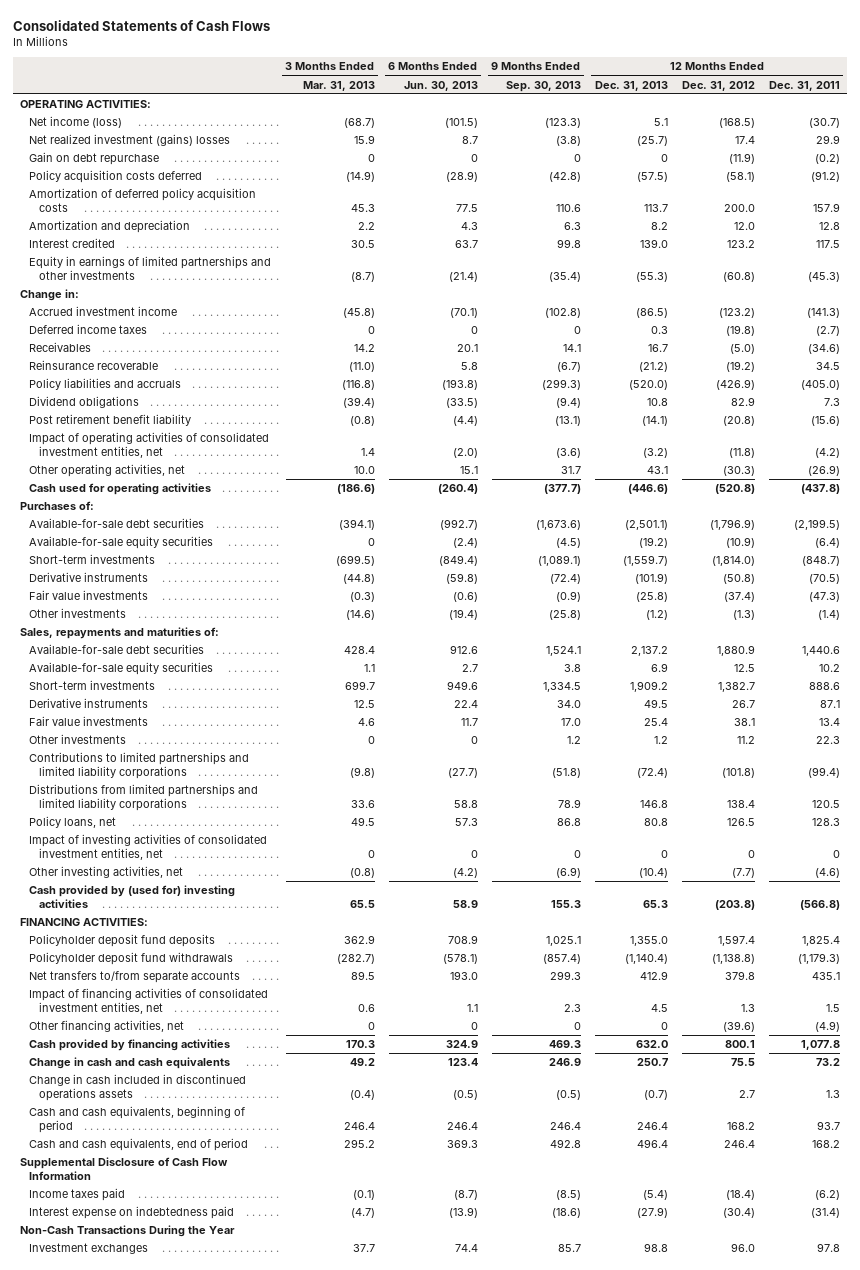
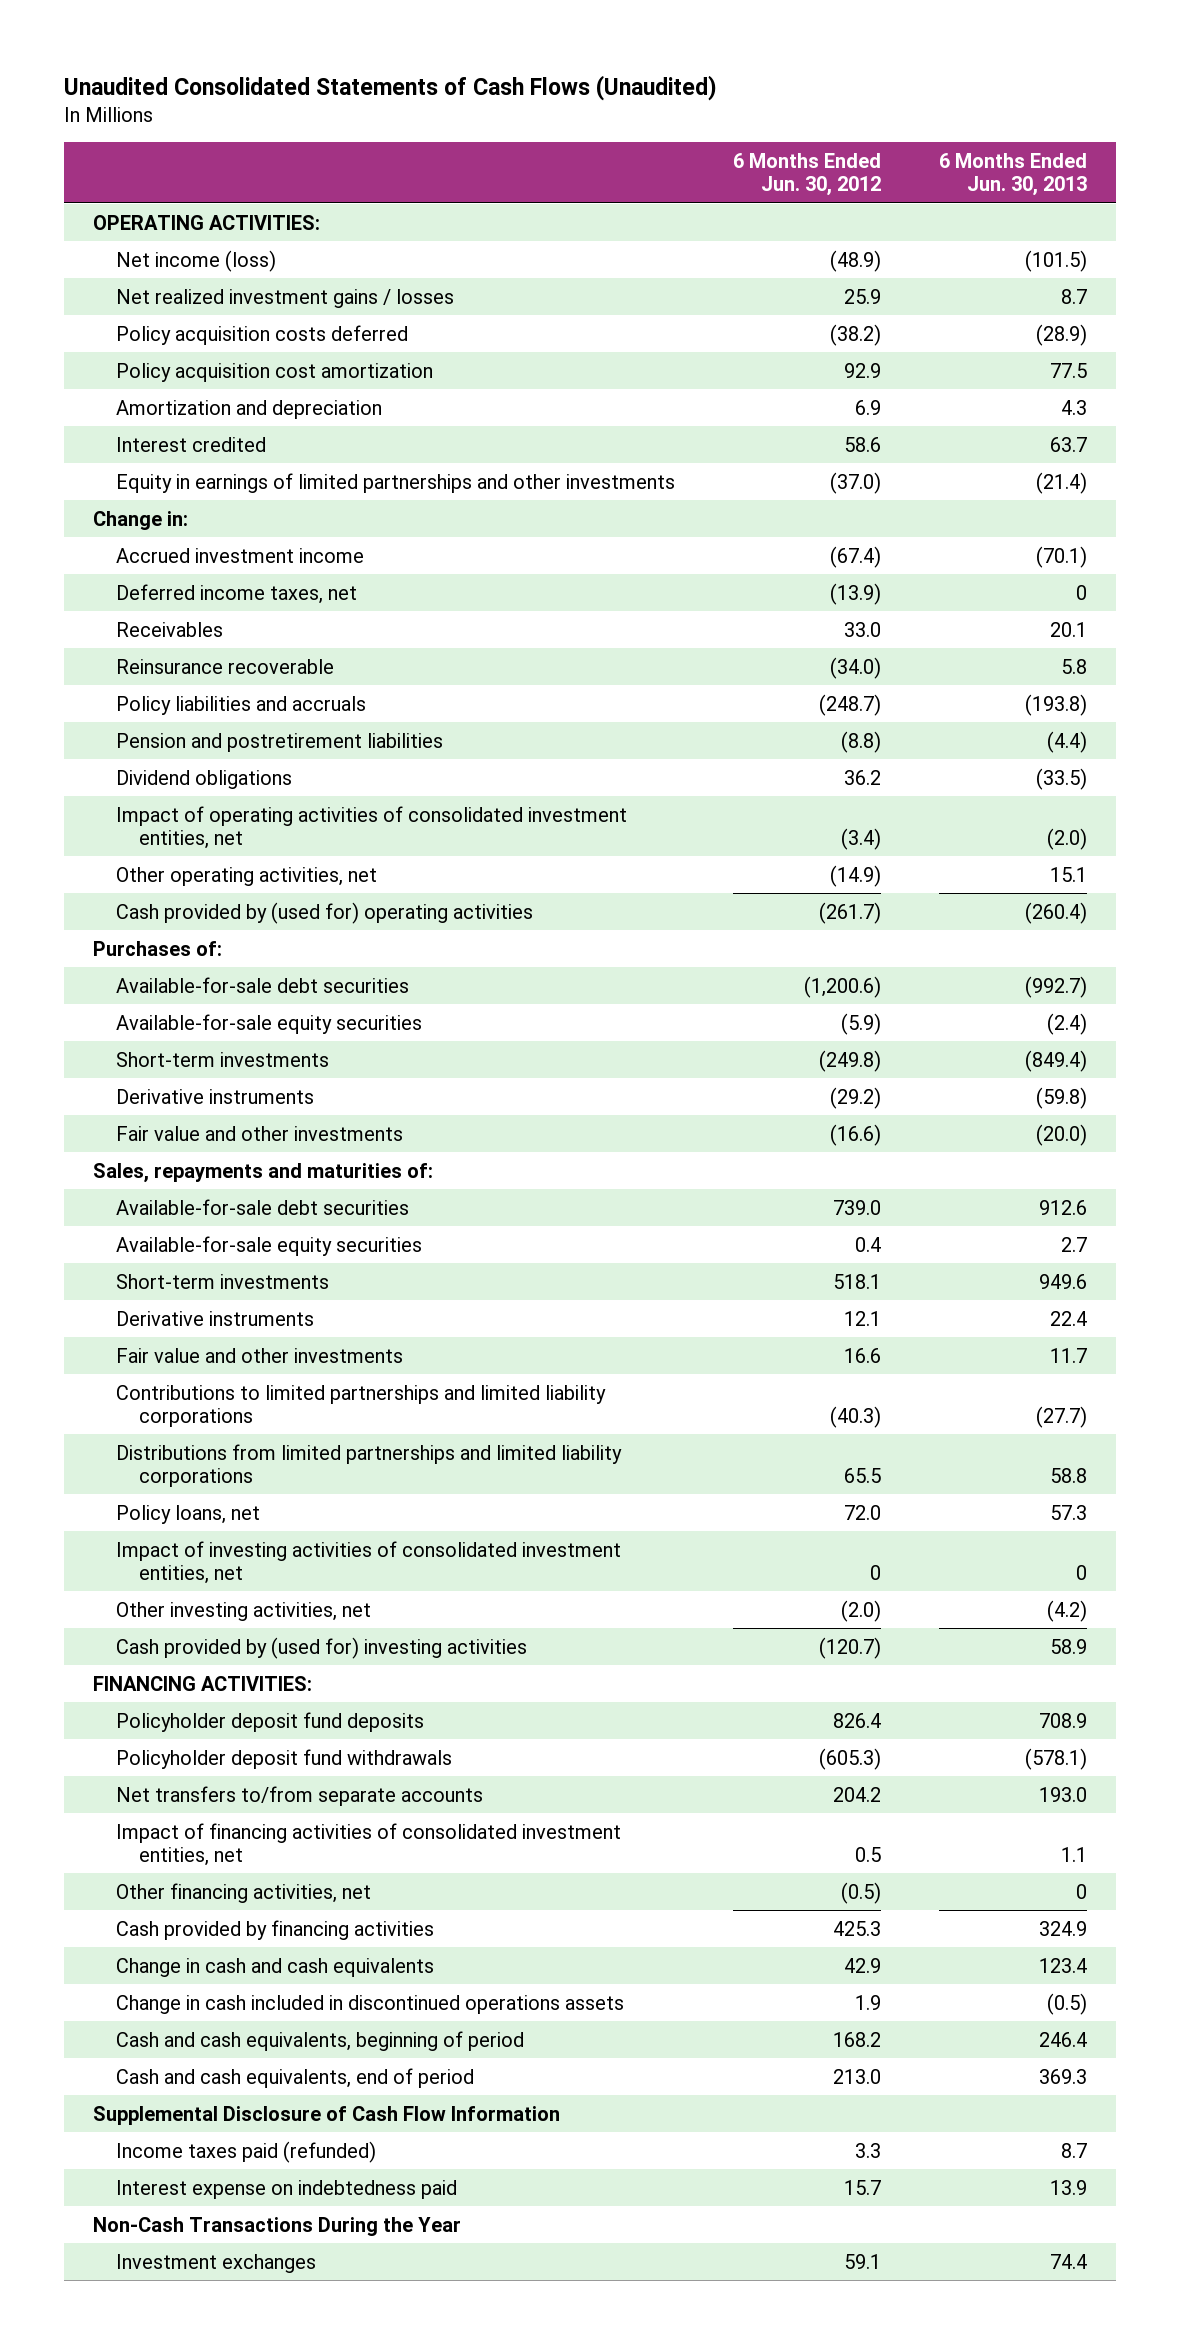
- Consolidated Statements of Cash Flows
+ Unaudited Consolidated Statements of Cash Flows (Unaudited)
- | 3 Months Ended Mar. 31, 2013 | 6 Months Ended Jun. 30, 2013 | 9 Months Ended Sep. 30, 2013 | 12 Months Ended Dec. 31, 2013 | 12 Months Ended Dec. 31, 2012 | 12 Months Ended Dec. 31, 2011
+ | 6 Months Ended Jun. 30, 2012 | 6 Months Ended Jun. 30, 2013
- Net realized investment (gains) losses | 15.9 | 8.7 | (3.8) | (25.7) | 17.4 | 29.9
- Gain on debt repurchase | 0 | 0 | 0 | 0 | (11.9) | (0.2)
+ Net realized investment gains / losses | 25.9 | 8.7
- Amortization of deferred policy acquisition costs | 45.3 | 77.5 | 110.6 | 113.7 | 200.0 | 157.9
+ Policy acquisition cost amortization | 92.9 | 77.5
- Deferred income taxes | 0 | 0 | 0 | 0.3 | (19.8) | (2.7)
+ Deferred income taxes, net | (13.9) | 0
+ Pension and postretirement liabilities | (8.8) | (4.4)
- Post retirement benefit liability | (0.8) | (4.4) | (13.1) | (14.1) | (20.8) | (15.6)
- Cash used for operating activities | (186.6) | (260.4) | (377.7) | (446.6) | (520.8) | (437.8)
+ Cash provided by (used for) operating activities | (261.7) | (260.4)
- Fair value investments | (0.3) | (0.6) | (0.9) | (25.8) | (37.4) | (47.3)
- Other investments | (14.6) | (19.4) | (25.8) | (1.2) | (1.3) | (1.4)
+ Fair value and other investments | (16.6) | (20.0)
- Fair value investments | 4.6 | 11.7 | 17.0 | 25.4 | 38.1 | 13.4
- Other investments | 0 | 0 | 1.2 | 1.2 | 11.2 | 22.3
+ Fair value and other investments | 16.6 | 11.7
- Income taxes paid | (0.1) | (8.7) | (8.5) | (5.4) | (18.4) | (6.2)
- Interest expense on indebtedness paid | (4.7) | (13.9) | (18.6) | (27.9) | (30.4) | (31.4)
+ Income taxes paid (refunded) | 3.3 | 8.7
+ Interest expense on indebtedness paid | 15.7 | 13.9

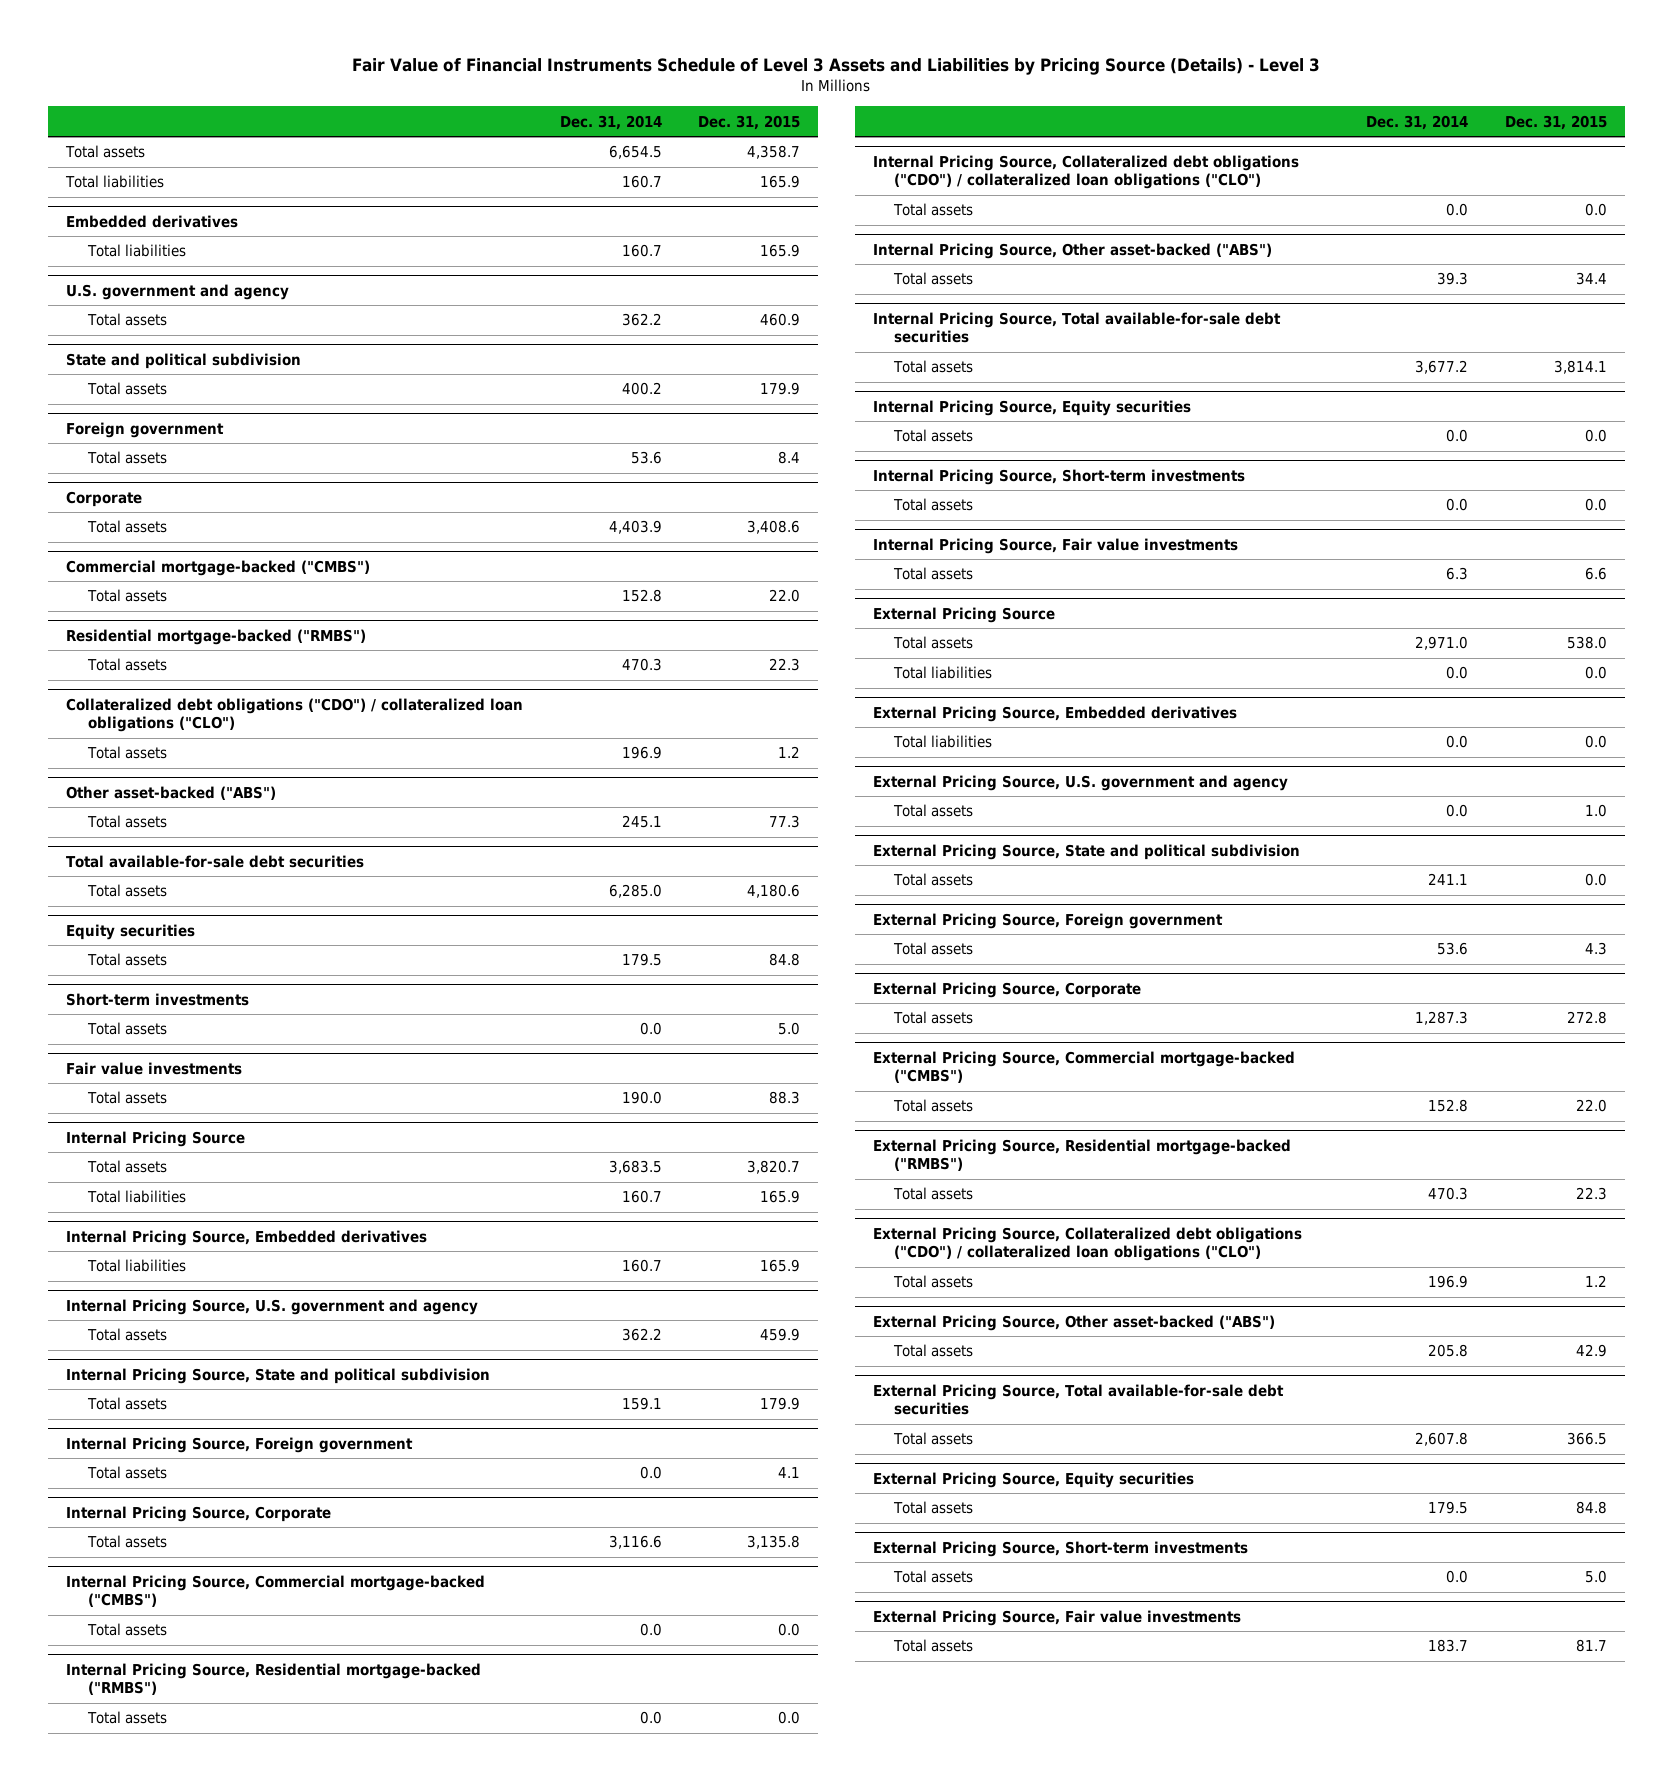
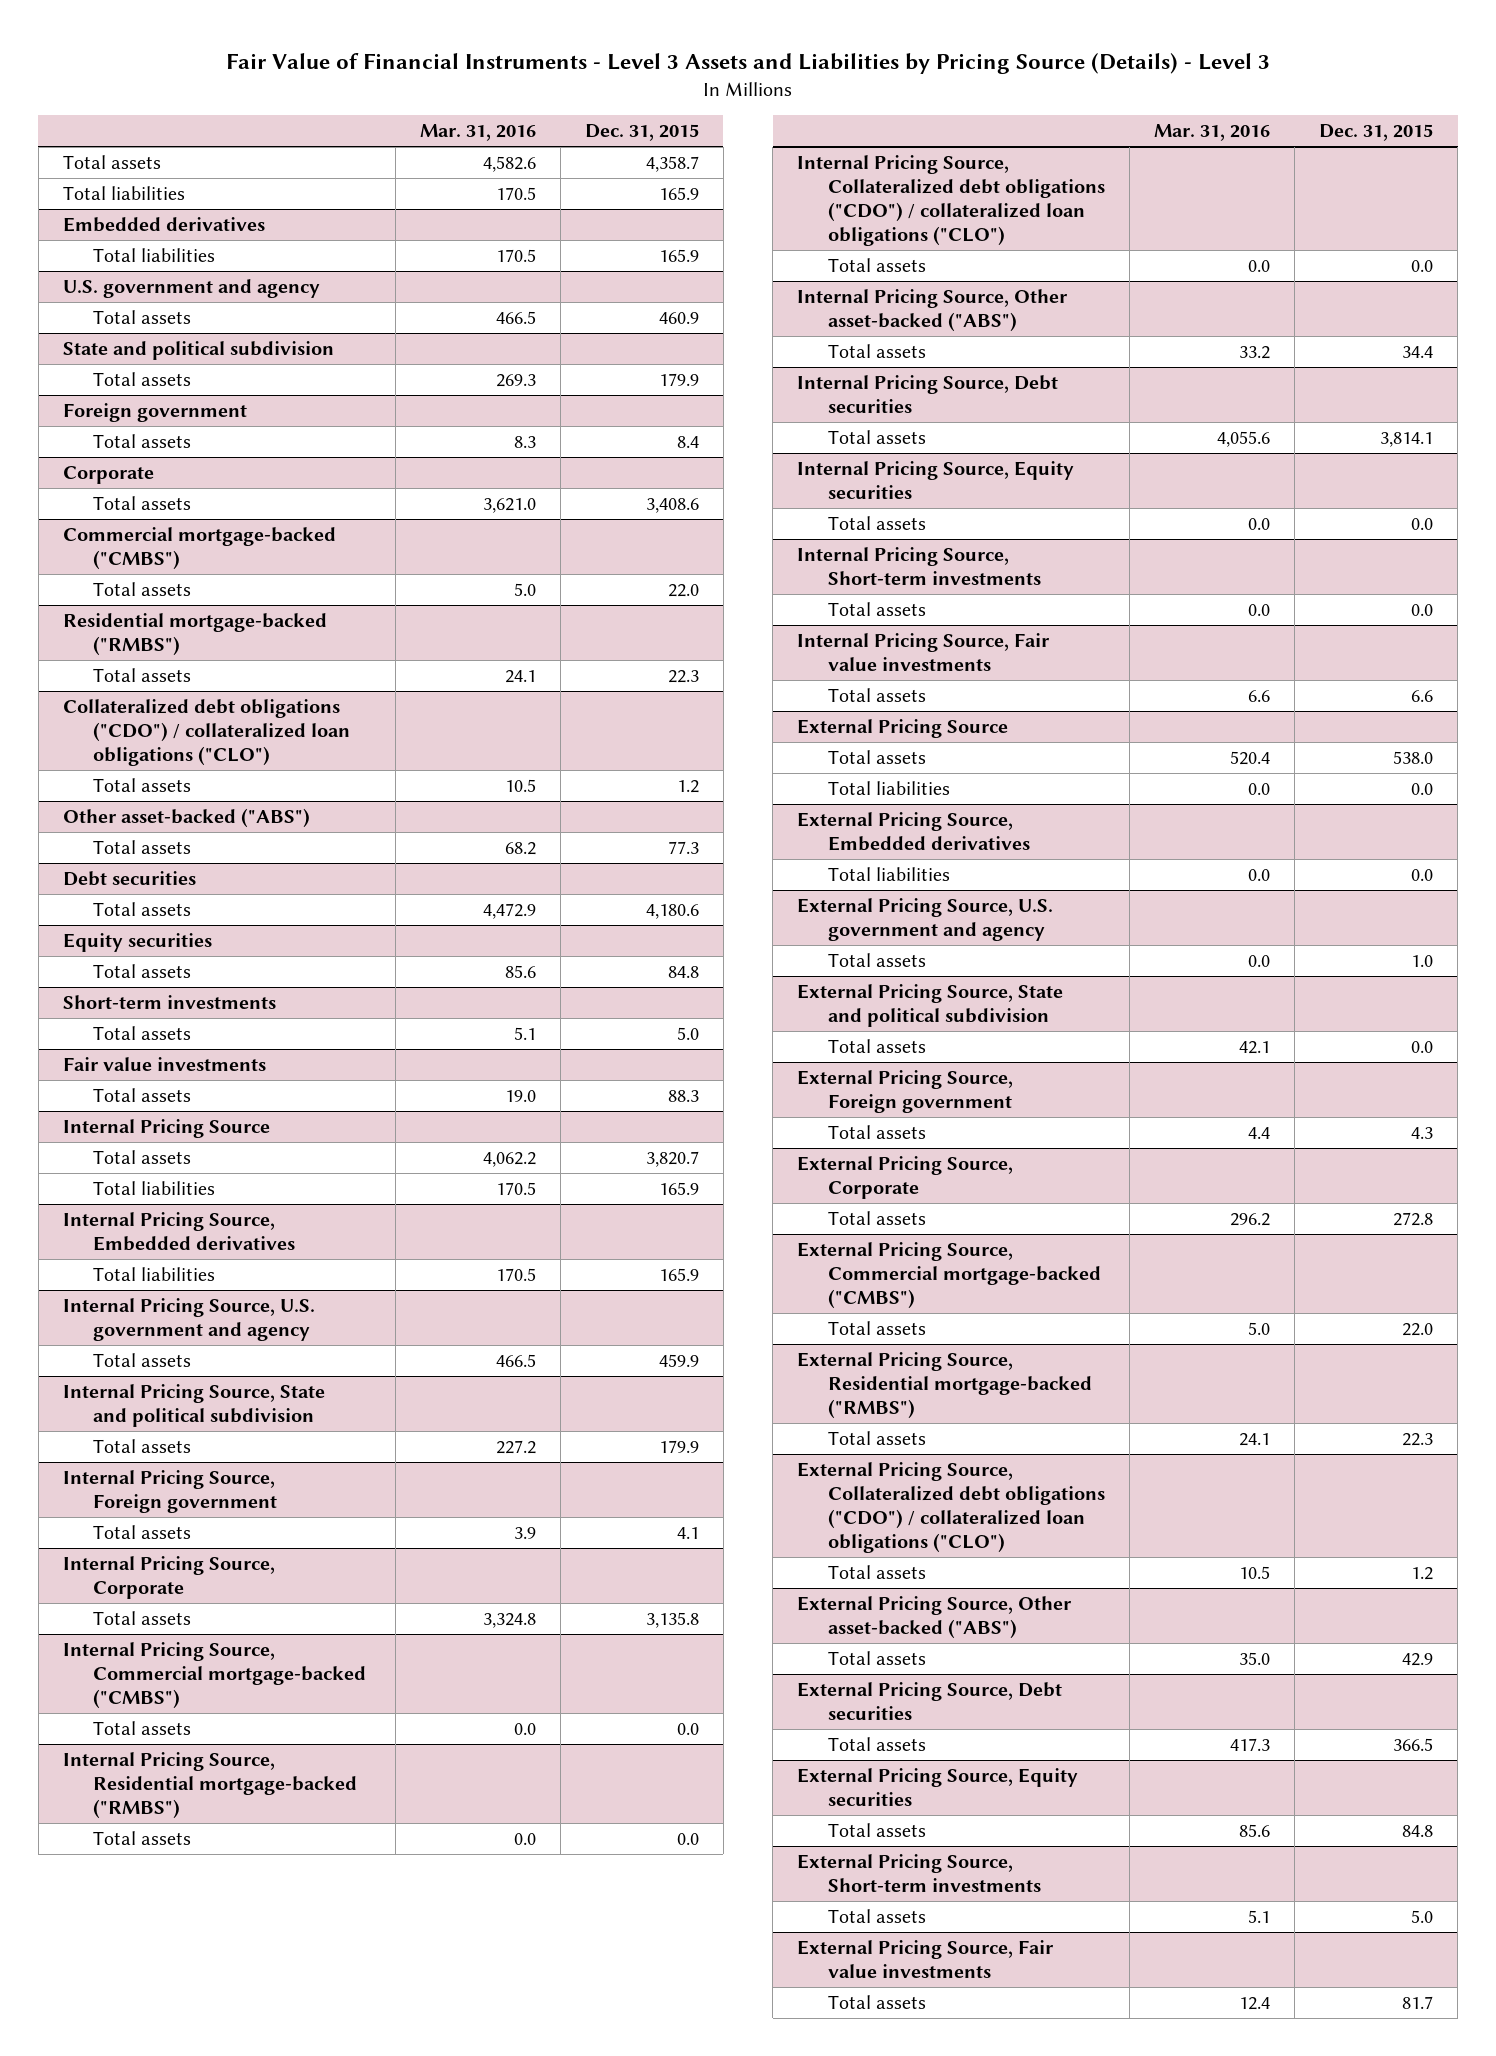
- Fair Value of Financial Instruments Schedule of Level 3 Assets and Liabilities by Pricing Source (Details) - Level 3
+ Fair Value of Financial Instruments - Level 3 Assets and Liabilities by Pricing Source (Details) - Level 3
- | Dec. 31, 2014 | Dec. 31, 2015
+ | Mar. 31, 2016 | Dec. 31, 2015
- Total available-for-sale debt securities
+ Debt securities
- Internal Pricing Source, Total available-for-sale debt securities
+ Internal Pricing Source, Debt securities
- External Pricing Source, Total available-for-sale debt securities
+ External Pricing Source, Debt securities

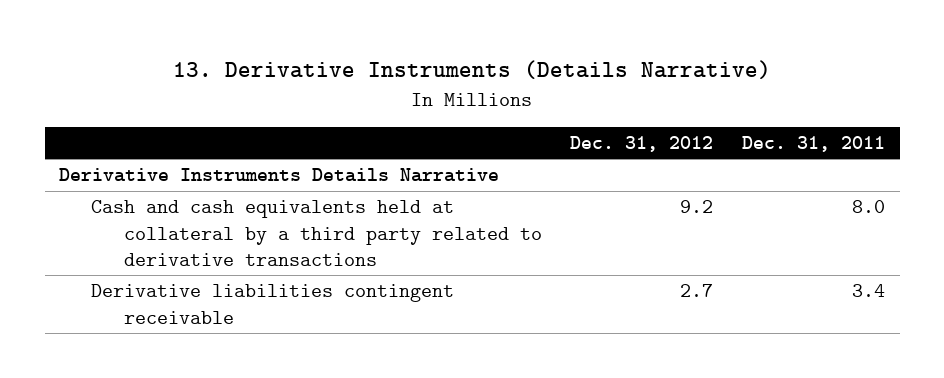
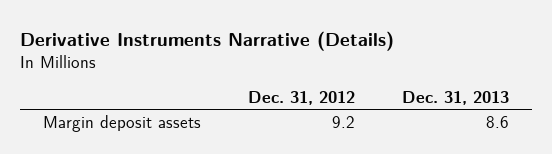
- 13. Derivative Instruments (Details Narrative)
+ Derivative Instruments Narrative (Details)
- | Dec. 31, 2012 | Dec. 31, 2011
+ | Dec. 31, 2012 | Dec. 31, 2013
- Derivative Instruments Details Narrative
- Cash and cash equivalents held at collateral by a third party related to derivative transactions | 9.2 | 8.0
- Derivative liabilities contingent receivable | 2.7 | 3.4
+ Margin deposit assets | 9.2 | 8.6

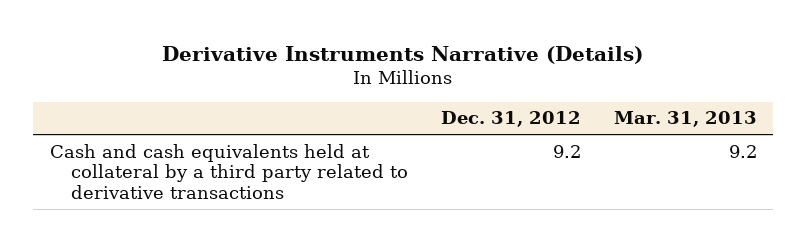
- | Dec. 31, 2012 | Dec. 31, 2013
+ | Dec. 31, 2012 | Mar. 31, 2013
- Margin deposit assets | 9.2 | 8.6
+ Cash and cash equivalents held at collateral by a third party related to derivative transactions | 9.2 | 9.2

